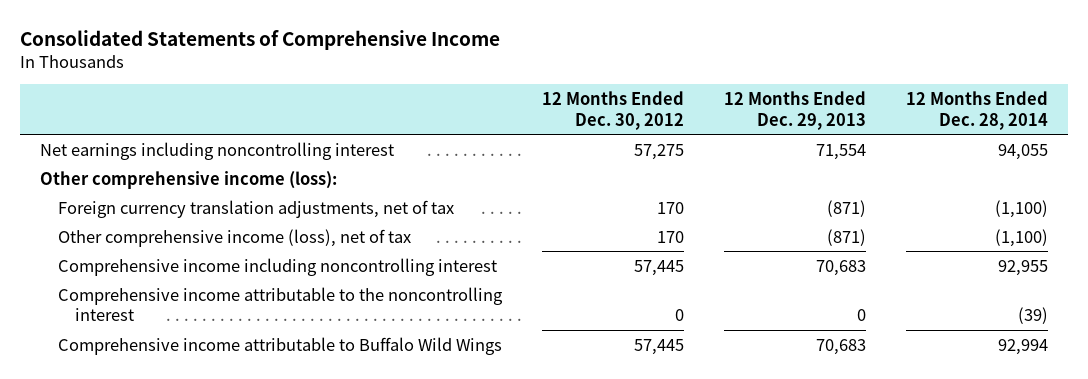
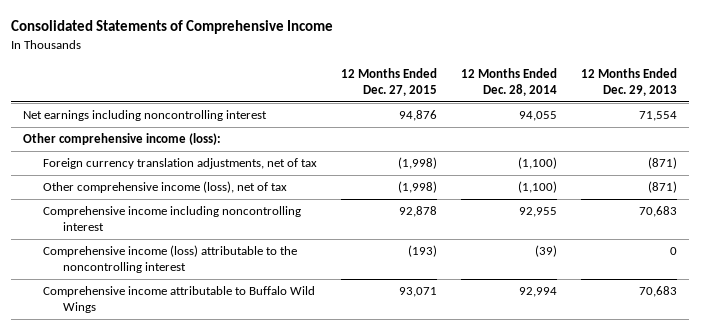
- | 12 Months Ended Dec. 30, 2012 | 12 Months Ended Dec. 29, 2013 | 12 Months Ended Dec. 28, 2014
+ | 12 Months Ended Dec. 27, 2015 | 12 Months Ended Dec. 28, 2014 | 12 Months Ended Dec. 29, 2013
- Comprehensive income attributable to the noncontrolling interest | 0 | 0 | (39)
+ Comprehensive income (loss) attributable to the noncontrolling interest | (193) | (39) | 0

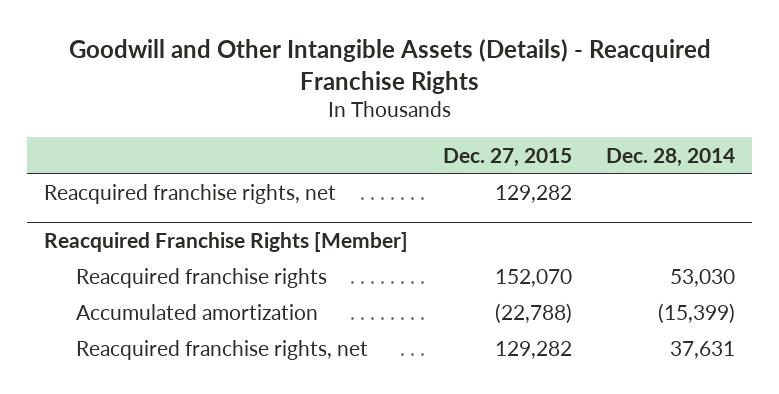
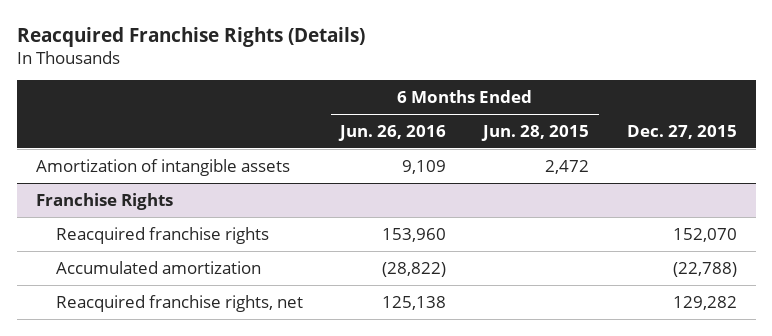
- Goodwill and Other Intangible Assets (Details) - Reacquired Franchise Rights
+ Reacquired Franchise Rights (Details)
- | Dec. 27, 2015 | Dec. 28, 2014
+ | 6 Months Ended Jun. 26, 2016 | 6 Months Ended Jun. 28, 2015 | Dec. 27, 2015
- Reacquired franchise rights, net | 129,282 |
- Reacquired Franchise Rights [Member]
+ Amortization of intangible assets | 9,109 | 2,472 |
+ Franchise Rights

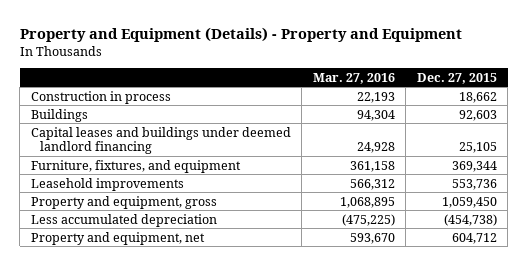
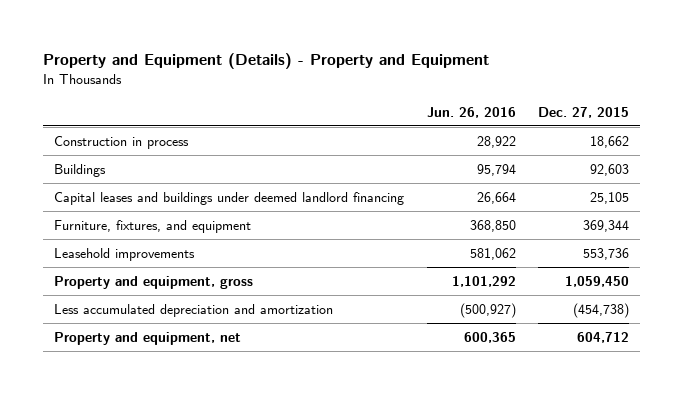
- | Mar. 27, 2016 | Dec. 27, 2015
+ | Jun. 26, 2016 | Dec. 27, 2015
- Less accumulated depreciation | (475,225) | (454,738)
+ Less accumulated depreciation and amortization | (500,927) | (454,738)

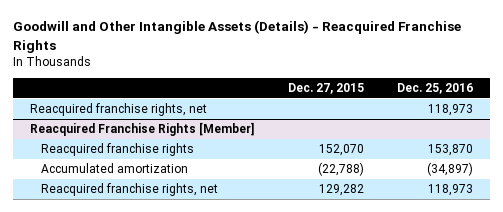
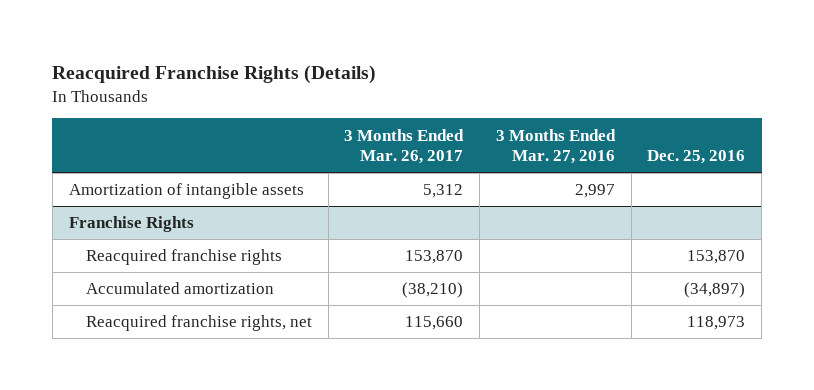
- Goodwill and Other Intangible Assets (Details) - Reacquired Franchise Rights
+ Reacquired Franchise Rights (Details)
- | Dec. 27, 2015 | Dec. 25, 2016
+ | 3 Months Ended Mar. 26, 2017 | 3 Months Ended Mar. 27, 2016 | Dec. 25, 2016
- Reacquired franchise rights, net | | 118,973
- Reacquired Franchise Rights [Member]
+ Amortization of intangible assets | 5,312 | 2,997 |
+ Franchise Rights

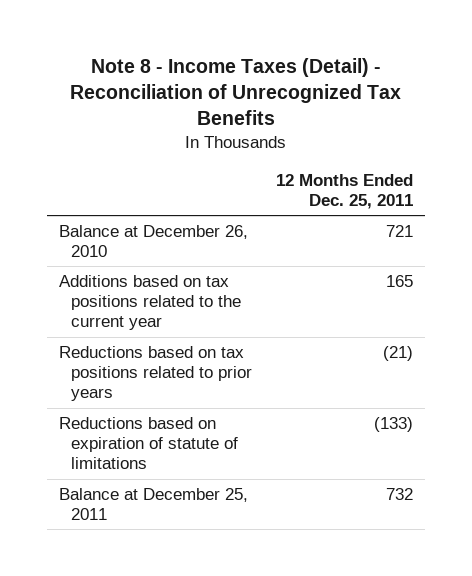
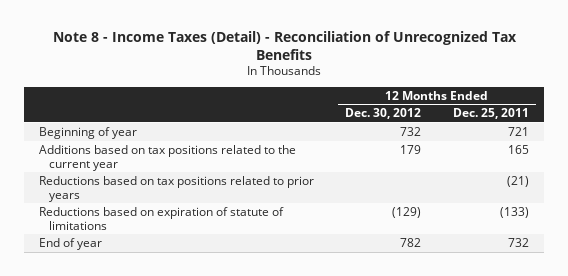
- | 12 Months Ended Dec. 25, 2011
+ | 12 Months Ended Dec. 30, 2012 | 12 Months Ended Dec. 25, 2011
- Balance at December 26, 2010 | 721
+ Beginning of year | 732 | 721
- Balance at December 25, 2011 | 732
+ End of year | 782 | 732

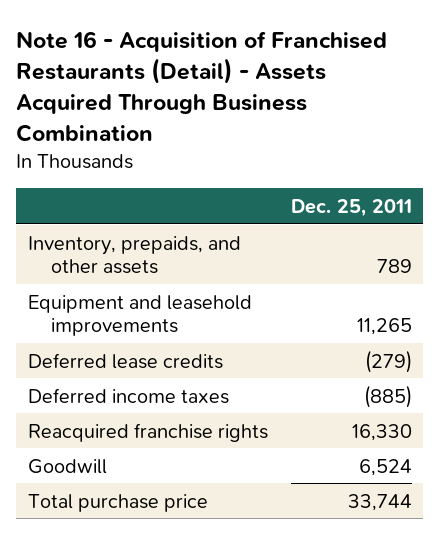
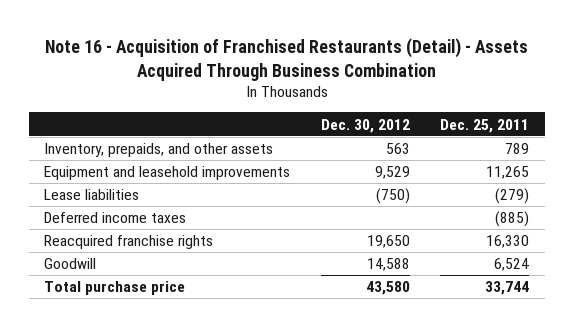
- | Dec. 25, 2011
+ | Dec. 30, 2012 | Dec. 25, 2011
- Deferred lease credits | (279)
+ Lease liabilities | (750) | (279)

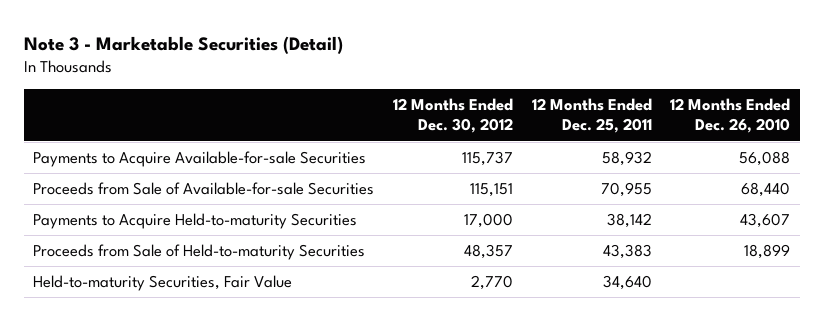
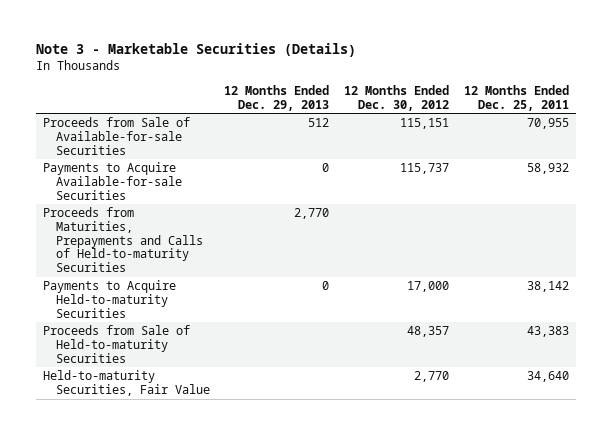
- Note 3 - Marketable Securities (Detail)
+ Note 3 - Marketable Securities (Details)
- | 12 Months Ended Dec. 30, 2012 | 12 Months Ended Dec. 25, 2011 | 12 Months Ended Dec. 26, 2010
+ | 12 Months Ended Dec. 29, 2013 | 12 Months Ended Dec. 30, 2012 | 12 Months Ended Dec. 25, 2011
moved down: Payments to Acquire Available-for-sale Securities | 0 | 115,737 | 58,932
+ Proceeds from Maturities, Prepayments and Calls of Held-to-maturity Securities | 2,770 | |

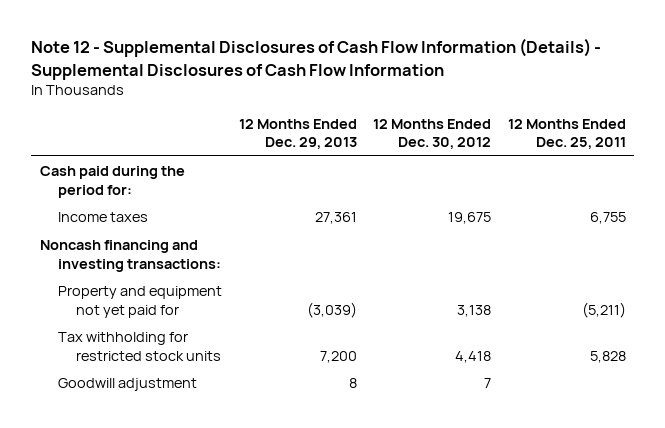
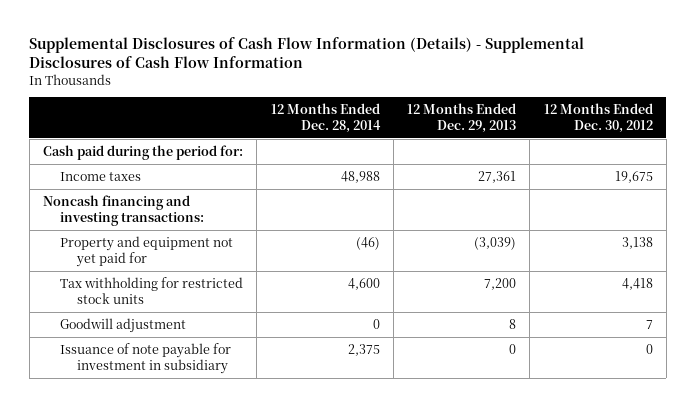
- Note 12 - Supplemental Disclosures of Cash Flow Information (Details) - Supplemental Disclosures of Cash Flow Information
+ Supplemental Disclosures of Cash Flow Information (Details) - Supplemental Disclosures of Cash Flow Information
- | 12 Months Ended Dec. 29, 2013 | 12 Months Ended Dec. 30, 2012 | 12 Months Ended Dec. 25, 2011
+ | 12 Months Ended Dec. 28, 2014 | 12 Months Ended Dec. 29, 2013 | 12 Months Ended Dec. 30, 2012
+ Issuance of note payable for investment in subsidiary | 2,375 | 0 | 0

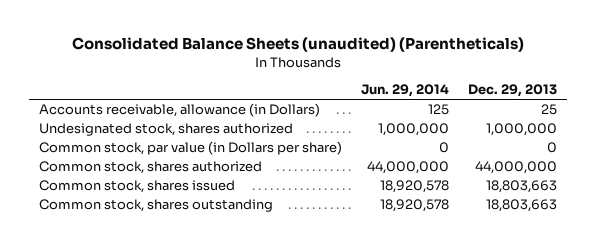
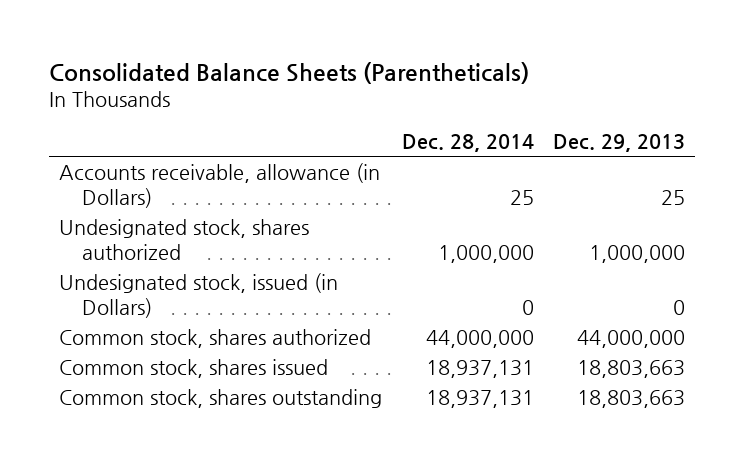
- Consolidated Balance Sheets (unaudited) (Parentheticals)
+ Consolidated Balance Sheets (Parentheticals)
- | Jun. 29, 2014 | Dec. 29, 2013
+ | Dec. 28, 2014 | Dec. 29, 2013
- Common stock, par value (in Dollars per share) | 0 | 0
+ Undesignated stock, issued (in Dollars) | 0 | 0

